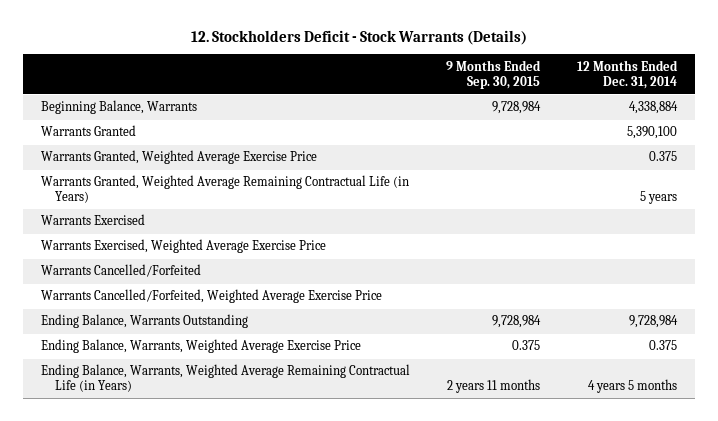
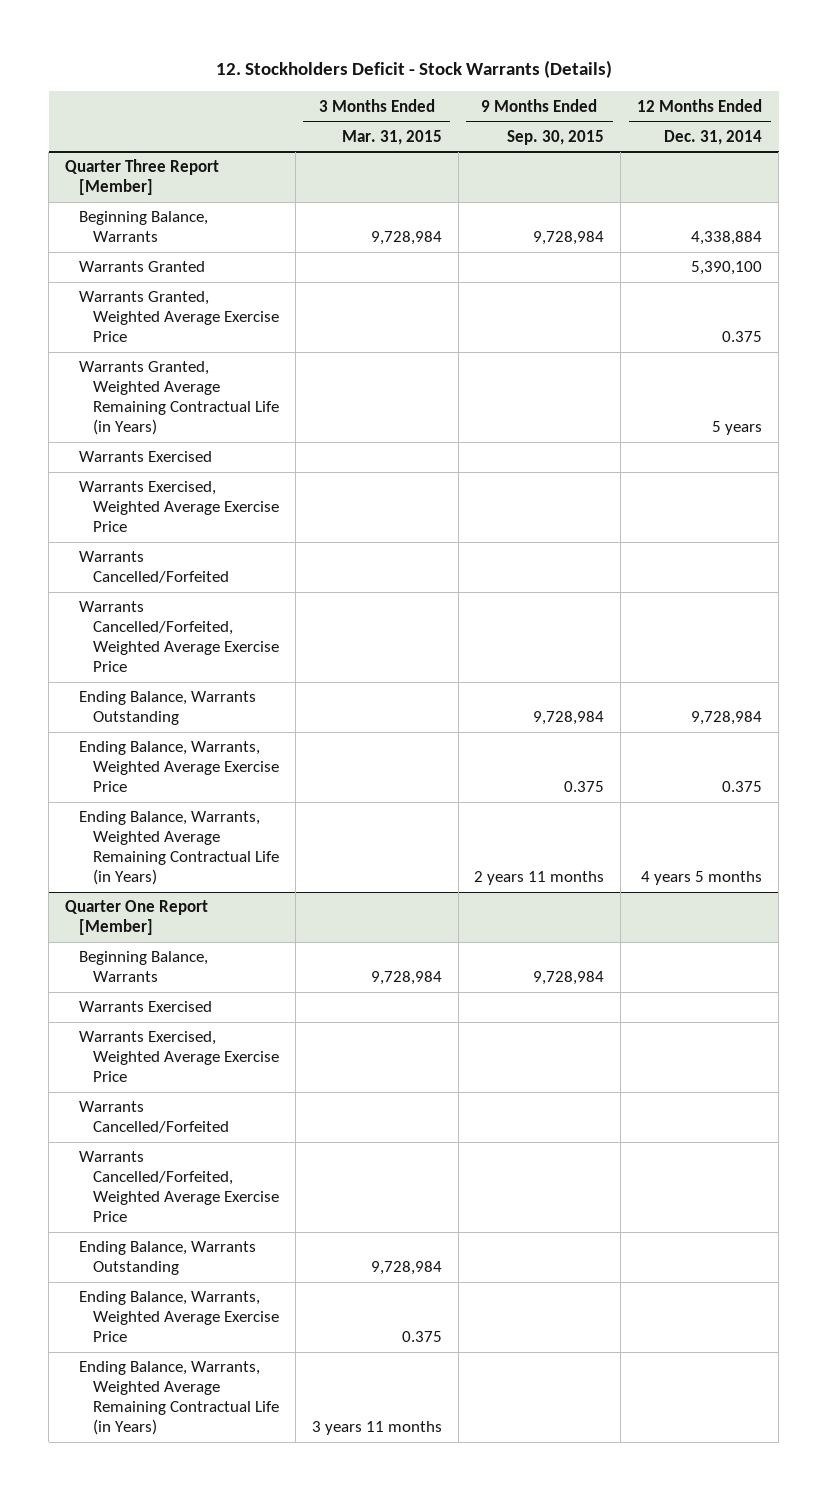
- | 9 Months Ended Sep. 30, 2015 | 12 Months Ended Dec. 31, 2014
+ | 3 Months Ended Mar. 31, 2015 | 9 Months Ended Sep. 30, 2015 | 12 Months Ended Dec. 31, 2014
+ Quarter Three Report [Member]
+ Quarter One Report [Member]
+ Beginning Balance, Warrants | 9,728,984 | 9,728,984 |
+ Warrants Exercised
+ Warrants Exercised, Weighted Average Exercise Price
+ Warrants Cancelled/Forfeited
+ Warrants Cancelled/Forfeited, Weighted Average Exercise Price
+ Ending Balance, Warrants Outstanding | 9,728,984 | |
+ Ending Balance, Warrants, Weighted Average Exercise Price | 0.375 | |
+ Ending Balance, Warrants, Weighted Average Remaining Contractual Life (in Years) | 3 years 11 months | |

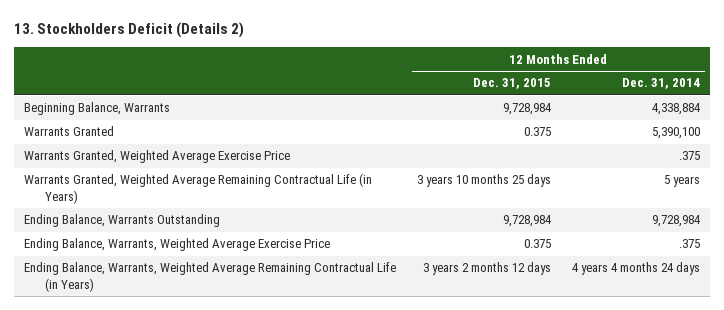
- 12. Stockholders Deficit - Stock Warrants (Details)
+ 13. Stockholders Deficit (Details 2)
- | 3 Months Ended Mar. 31, 2015 | 9 Months Ended Sep. 30, 2015 | 12 Months Ended Dec. 31, 2014
+ | 12 Months Ended Dec. 31, 2015 | 12 Months Ended Dec. 31, 2014
- Quarter Three Report [Member]
- Warrants Granted, Weighted Average Exercise Price | | | 0.375
+ Warrants Granted, Weighted Average Exercise Price | | .375
- Warrants Exercised
- Warrants Exercised, Weighted Average Exercise Price
- Warrants Cancelled/Forfeited
- Warrants Cancelled/Forfeited, Weighted Average Exercise Price
- Ending Balance, Warrants, Weighted Average Exercise Price | | 0.375 | 0.375
- Ending Balance, Warrants, Weighted Average Remaining Contractual Life (in Years) | | 2 years 11 months | 4 years 5 months
- Quarter One Report [Member]
- Beginning Balance, Warrants | 9,728,984 | 9,728,984 |
- Warrants Exercised
- Warrants Exercised, Weighted Average Exercise Price
- Warrants Cancelled/Forfeited
- Warrants Cancelled/Forfeited, Weighted Average Exercise Price
- Ending Balance, Warrants Outstanding | 9,728,984 | |
- Ending Balance, Warrants, Weighted Average Exercise Price | 0.375 | |
- Ending Balance, Warrants, Weighted Average Remaining Contractual Life (in Years) | 3 years 11 months | |
+ Ending Balance, Warrants, Weighted Average Exercise Price | 0.375 | .375
+ Ending Balance, Warrants, Weighted Average Remaining Contractual Life (in Years) | 3 years 2 months 12 days | 4 years 4 months 24 days

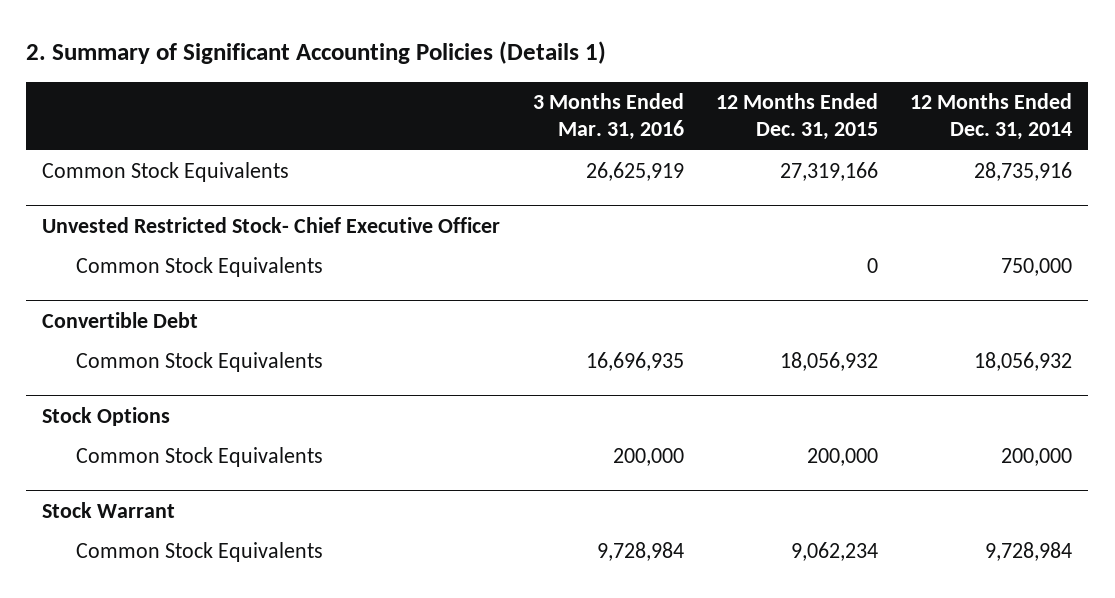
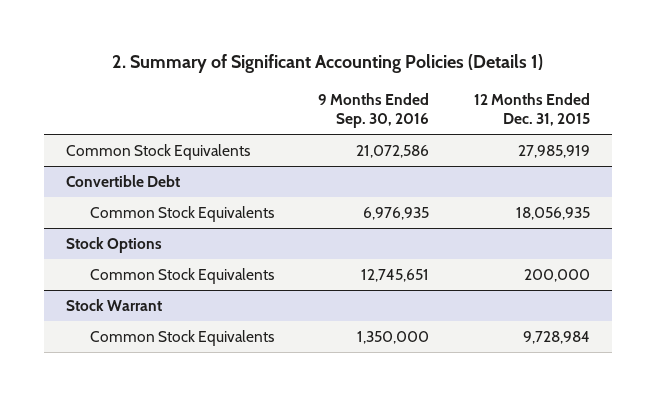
- | 3 Months Ended Mar. 31, 2016 | 12 Months Ended Dec. 31, 2015 | 12 Months Ended Dec. 31, 2014
+ | 9 Months Ended Sep. 30, 2016 | 12 Months Ended Dec. 31, 2015
- Common Stock Equivalents | 26,625,919 | 27,319,166 | 28,735,916
- Unvested Restricted Stock- Chief Executive Officer
- Common Stock Equivalents | | 0 | 750,000
+ Common Stock Equivalents | 21,072,586 | 27,985,919
@ Convertible Debt
- Common Stock Equivalents | 16,696,935 | 18,056,932 | 18,056,932
+ Common Stock Equivalents | 6,976,935 | 18,056,935
@ Stock Warrant
- Common Stock Equivalents | 9,728,984 | 9,062,234 | 9,728,984
+ Common Stock Equivalents | 1,350,000 | 9,728,984

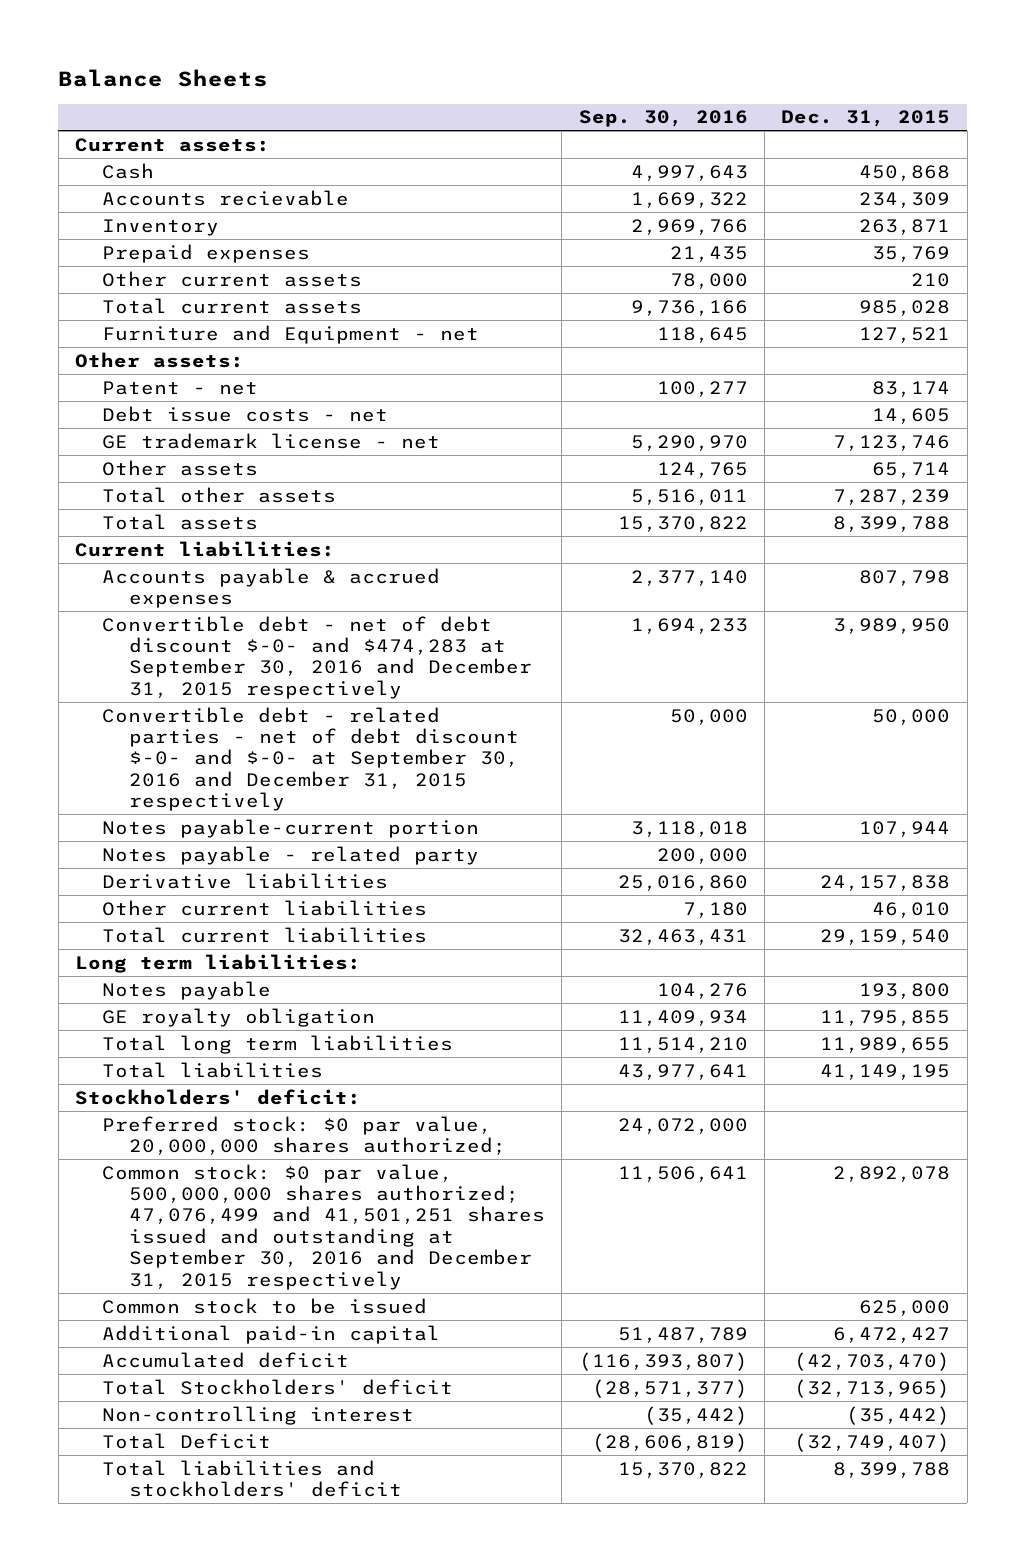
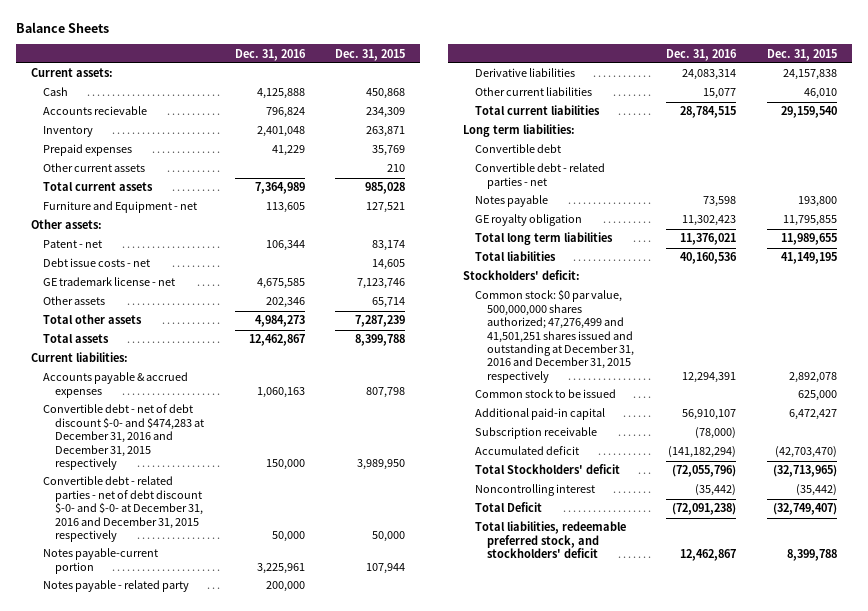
- | Sep. 30, 2016 | Dec. 31, 2015
+ | Dec. 31, 2016 | Dec. 31, 2015
- Convertible debt - net of debt discount $-0- and $474,283 at September 30, 2016 and December 31, 2015 respectively | 1,694,233 | 3,989,950
- Convertible debt - related parties - net of debt discount $-0- and $-0- at September 30, 2016 and December 31, 2015 respectively | 50,000 | 50,000
+ Convertible debt - net of debt discount $-0- and $474,283 at December 31, 2016 and December 31, 2015 respectively | 150,000 | 3,989,950
+ Convertible debt - related parties - net of debt discount $-0- and $-0- at December 31, 2016 and December 31, 2015 respectively | 50,000 | 50,000
+ Convertible debt
+ Convertible debt - related parties - net
- Preferred stock: $0 par value, 20,000,000 shares authorized; | 24,072,000 |
- Common stock: $0 par value, 500,000,000 shares authorized; 47,076,499 and 41,501,251 shares issued and outstanding at September 30, 2016 and December 31, 2015 respectively | 11,506,641 | 2,892,078
+ Common stock: $0 par value, 500,000,000 shares authorized; 47,276,499 and 41,501,251 shares issued and outstanding at December 31, 2016 and December 31, 2015 respectively | 12,294,391 | 2,892,078
+ Subscription receivable | (78,000) |
- Non-controlling interest | (35,442) | (35,442)
+ Noncontrolling interest | (35,442) | (35,442)
- Total liabilities and stockholders' deficit | 15,370,822 | 8,399,788
+ Total liabilities, redeemable preferred stock, and stockholders' deficit | 12,462,867 | 8,399,788

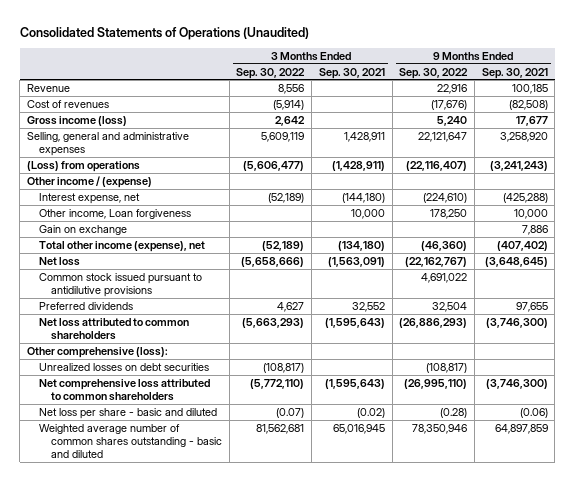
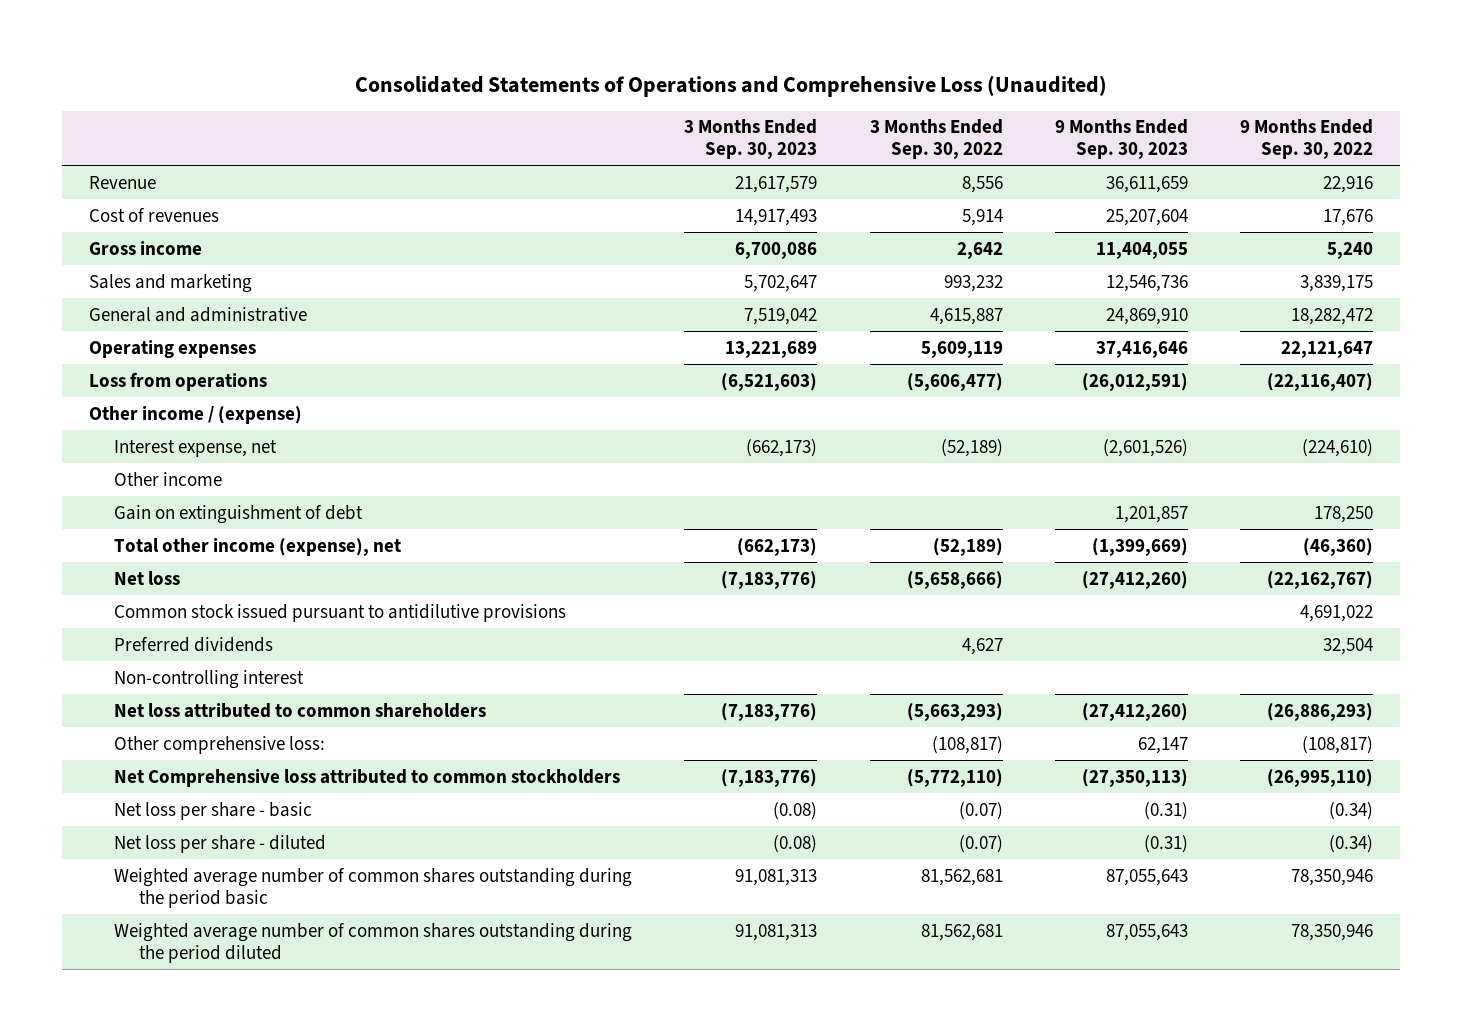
- Consolidated Statements of Operations (Unaudited)
+ Consolidated Statements of Operations and Comprehensive Loss (Unaudited)
- | 3 Months Ended Sep. 30, 2022 | 3 Months Ended Sep. 30, 2021 | 9 Months Ended Sep. 30, 2022 | 9 Months Ended Sep. 30, 2021
+ | 3 Months Ended Sep. 30, 2023 | 3 Months Ended Sep. 30, 2022 | 9 Months Ended Sep. 30, 2023 | 9 Months Ended Sep. 30, 2022
- Cost of revenues | (5,914) | | (17,676) | (82,508)
- Gross income (loss) | 2,642 | | 5,240 | 17,677
- Selling, general and administrative expenses | 5,609,119 | 1,428,911 | 22,121,647 | 3,258,920
- (Loss) from operations | (5,606,477) | (1,428,911) | (22,116,407) | (3,241,243)
+ Cost of revenues | 14,917,493 | 5,914 | 25,207,604 | 17,676
+ Gross income | 6,700,086 | 2,642 | 11,404,055 | 5,240
+ Sales and marketing | 5,702,647 | 993,232 | 12,546,736 | 3,839,175
+ General and administrative | 7,519,042 | 4,615,887 | 24,869,910 | 18,282,472
+ Operating expenses | 13,221,689 | 5,609,119 | 37,416,646 | 22,121,647
+ Loss from operations | (6,521,603) | (5,606,477) | (26,012,591) | (22,116,407)
- Other income, Loan forgiveness | | 10,000 | 178,250 | 10,000
- Gain on exchange | | | | 7,886
+ Other income
+ Gain on extinguishment of debt | | | 1,201,857 | 178,250
+ Non-controlling interest
- Other comprehensive (loss):
- Unrealized losses on debt securities | (108,817) | | (108,817) |
- Net comprehensive loss attributed to common shareholders | (5,772,110) | (1,595,643) | (26,995,110) | (3,746,300)
- Net loss per share - basic and diluted | (0.07) | (0.02) | (0.28) | (0.06)
- Weighted average number of common shares outstanding - basic and diluted | 81,562,681 | 65,016,945 | 78,350,946 | 64,897,859
+ Other comprehensive loss: | | (108,817) | 62,147 | (108,817)
+ Net Comprehensive loss attributed to common stockholders | (7,183,776) | (5,772,110) | (27,350,113) | (26,995,110)
+ Net loss per share - basic | (0.08) | (0.07) | (0.31) | (0.34)
+ Net loss per share - diluted | (0.08) | (0.07) | (0.31) | (0.34)
+ Weighted average number of common shares outstanding during the period basic | 91,081,313 | 81,562,681 | 87,055,643 | 78,350,946
+ Weighted average number of common shares outstanding during the period diluted | 91,081,313 | 81,562,681 | 87,055,643 | 78,350,946

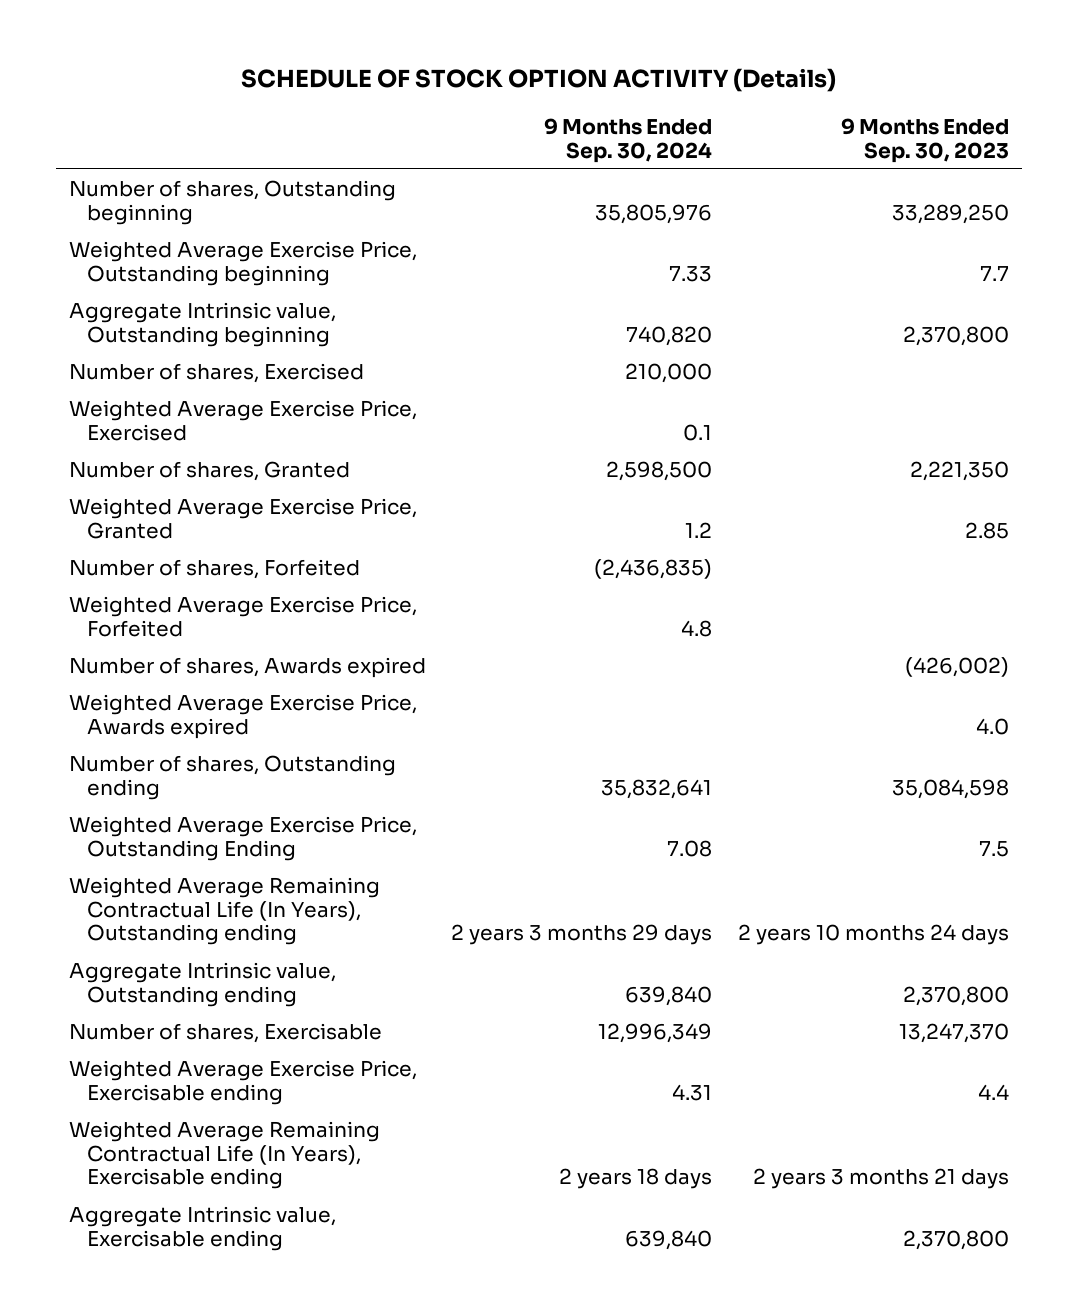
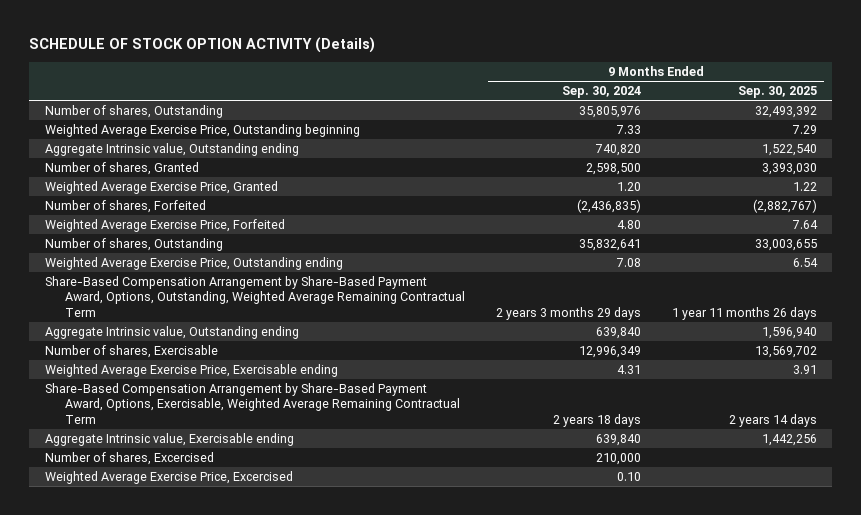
- | 9 Months Ended Sep. 30, 2024 | 9 Months Ended Sep. 30, 2023
+ | 9 Months Ended Sep. 30, 2024 | 9 Months Ended Sep. 30, 2025
- Number of shares, Outstanding beginning | 35,805,976 | 33,289,250
+ Number of shares, Outstanding | 35,805,976 | 32,493,392
- Aggregate Intrinsic value, Outstanding beginning | 740,820 | 2,370,800
- Number of shares, Exercised | 210,000 |
- Weighted Average Exercise Price, Exercised | 0.1 |
+ Aggregate Intrinsic value, Outstanding ending | 740,820 | 1,522,540
- Weighted Average Exercise Price, Granted | 1.2 | 2.85
+ Weighted Average Exercise Price, Granted | 1.20 | 1.22
- Weighted Average Exercise Price, Forfeited | 4.8 |
- Number of shares, Awards expired | | (426,002)
- Weighted Average Exercise Price, Awards expired | | 4.0
- Number of shares, Outstanding ending | 35,832,641 | 35,084,598
- Weighted Average Exercise Price, Outstanding Ending | 7.08 | 7.5
- Weighted Average Remaining Contractual Life (In Years), Outstanding ending | 2 years 3 months 29 days | 2 years 10 months 24 days
+ Weighted Average Exercise Price, Forfeited | 4.80 | 7.64
+ Number of shares, Outstanding | 35,832,641 | 33,003,655
+ Weighted Average Exercise Price, Outstanding ending | 7.08 | 6.54
+ Share-Based Compensation Arrangement by Share-Based Payment Award, Options, Outstanding, Weighted Average Remaining Contractual Term | 2 years 3 months 29 days | 1 year 11 months 26 days
- Weighted Average Remaining Contractual Life (In Years), Exercisable ending | 2 years 18 days | 2 years 3 months 21 days
+ Share-Based Compensation Arrangement by Share-Based Payment Award, Options, Exercisable, Weighted Average Remaining Contractual Term | 2 years 18 days | 2 years 14 days
+ Number of shares, Excercised | 210,000 |
+ Weighted Average Exercise Price, Excercised | 0.10 |

